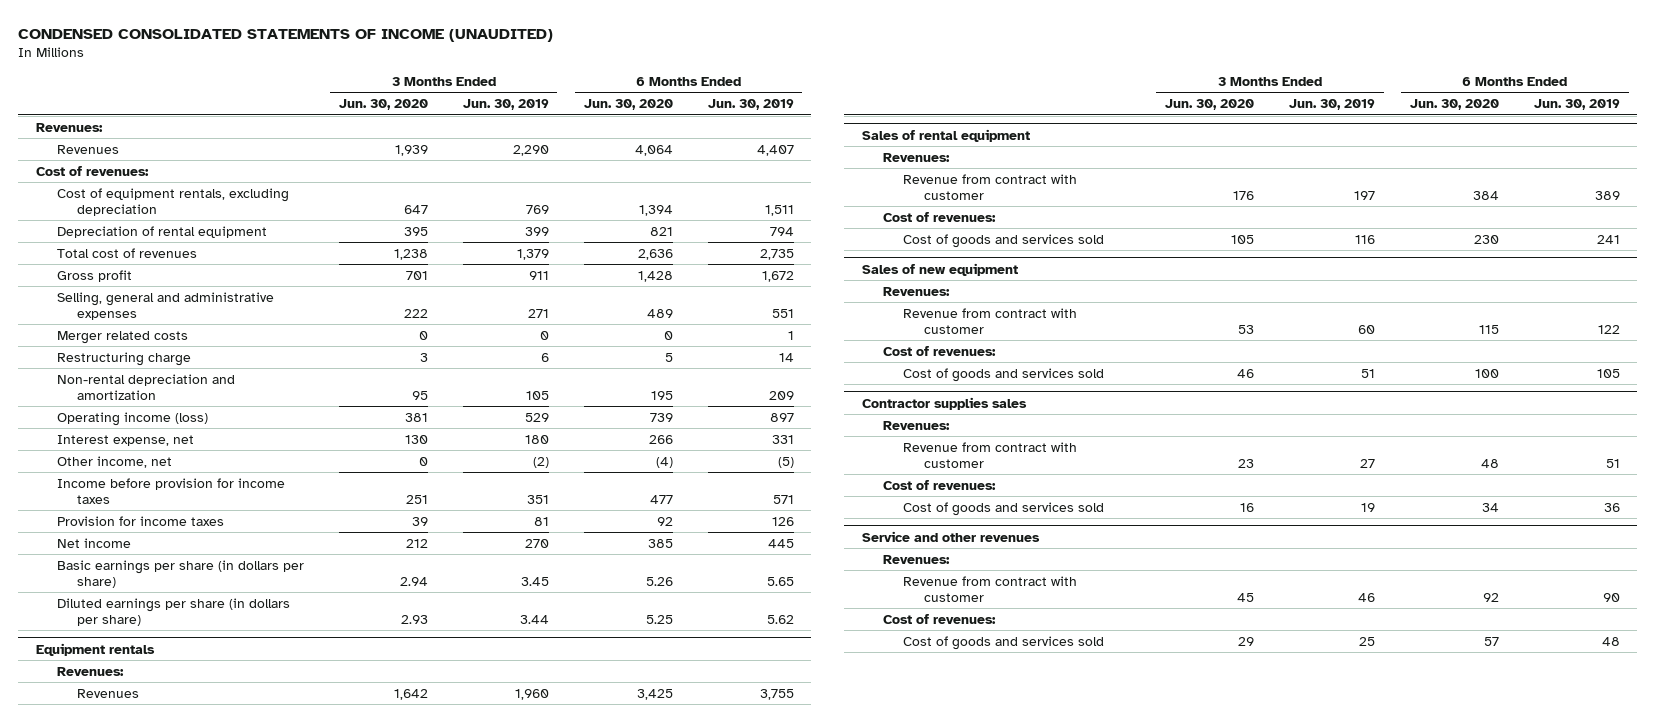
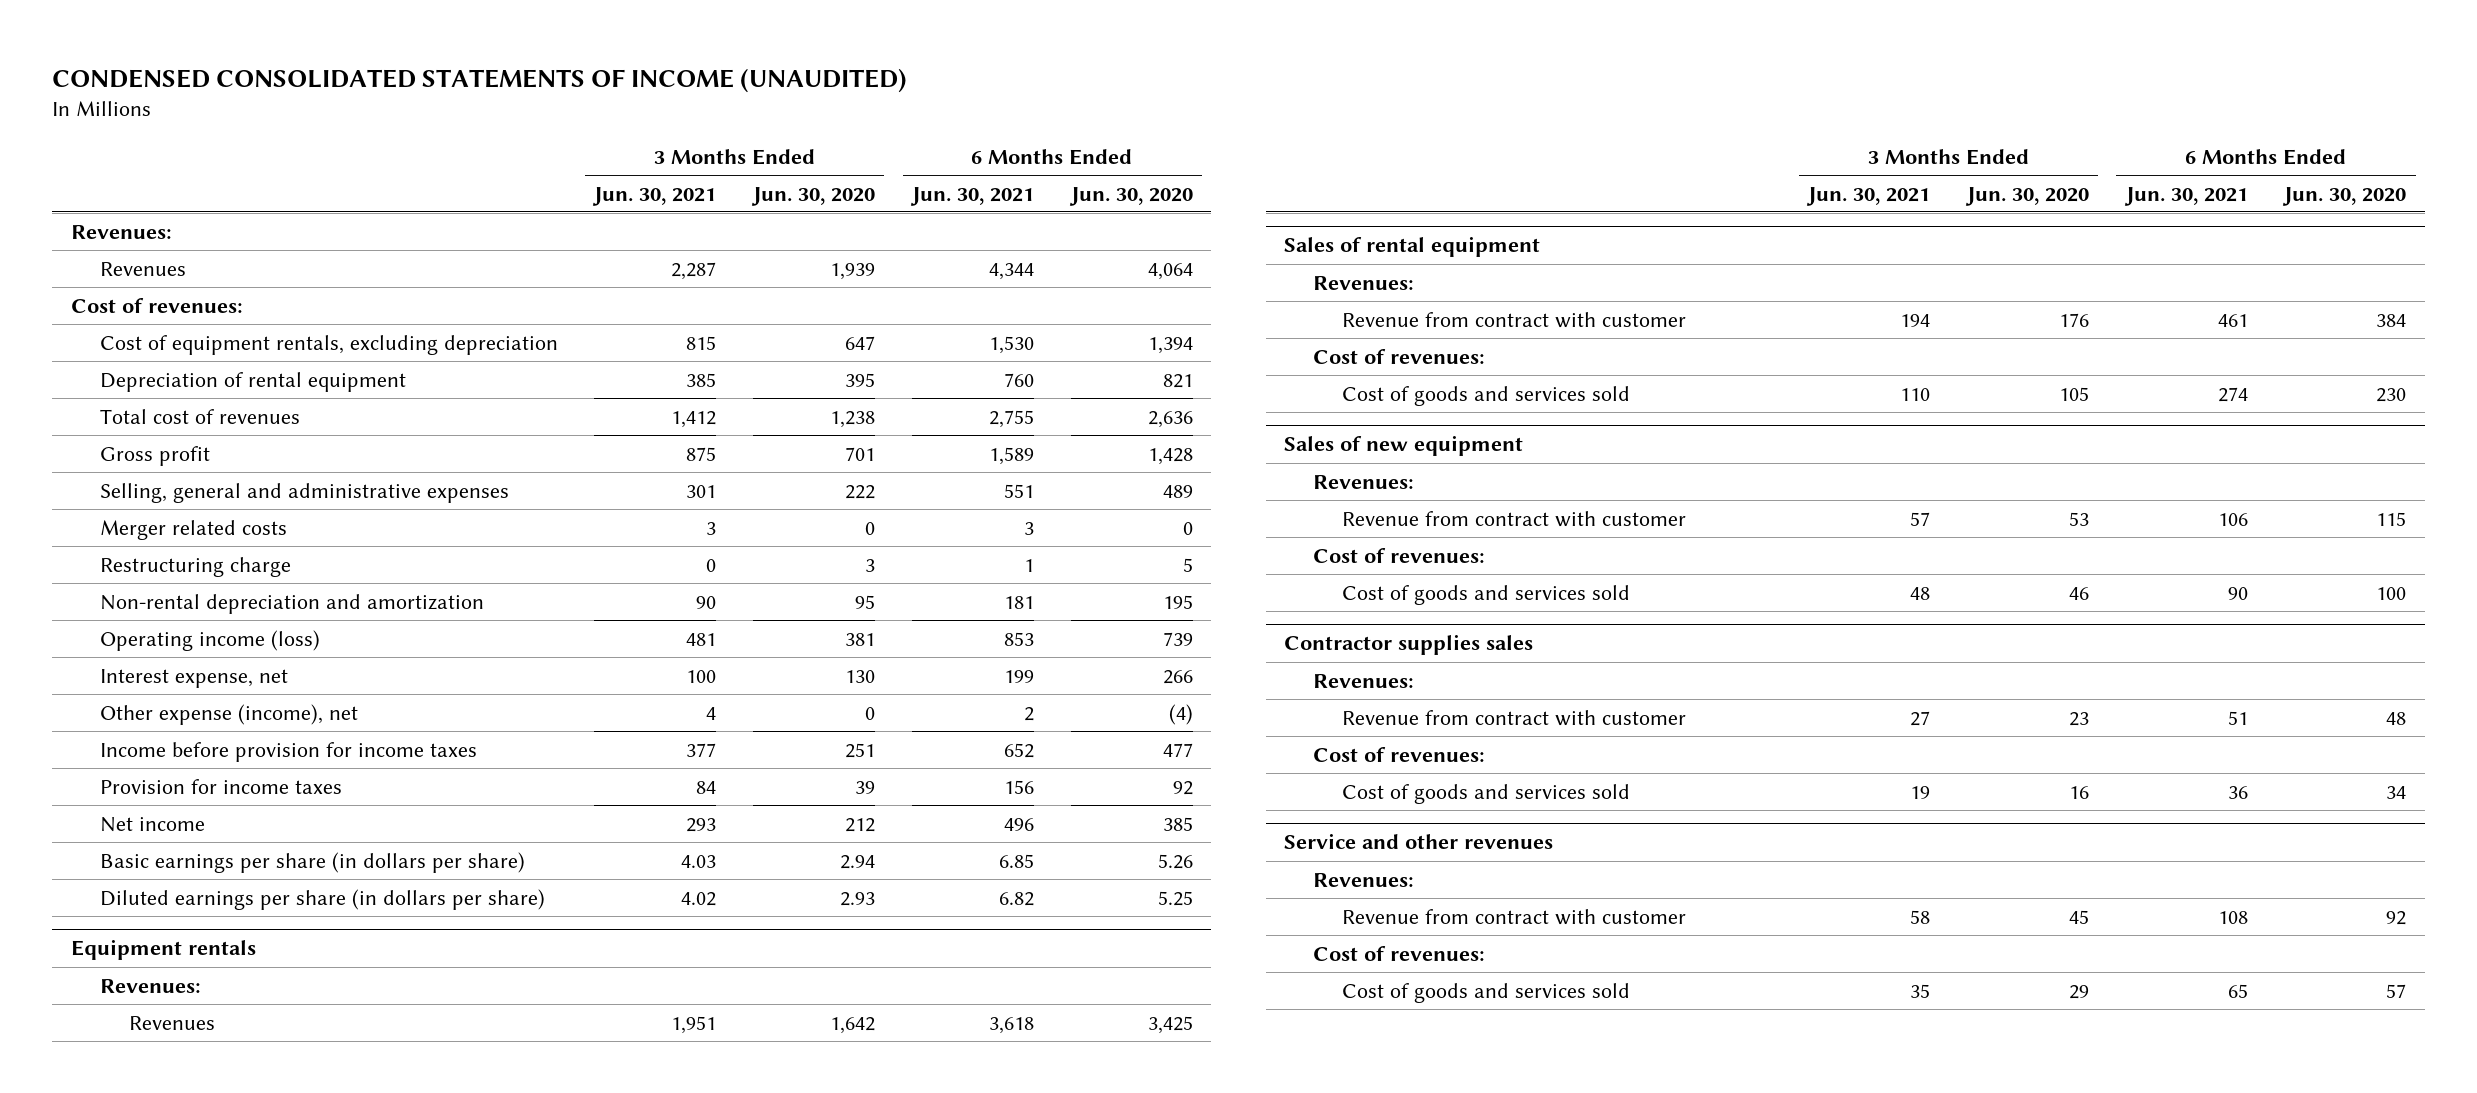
- | 3 Months Ended Jun. 30, 2020 | 3 Months Ended Jun. 30, 2019 | 6 Months Ended Jun. 30, 2020 | 6 Months Ended Jun. 30, 2019
+ | 3 Months Ended Jun. 30, 2021 | 3 Months Ended Jun. 30, 2020 | 6 Months Ended Jun. 30, 2021 | 6 Months Ended Jun. 30, 2020
- Other income, net | 0 | (2) | (4) | (5)
+ Other expense (income), net | 4 | 0 | 2 | (4)

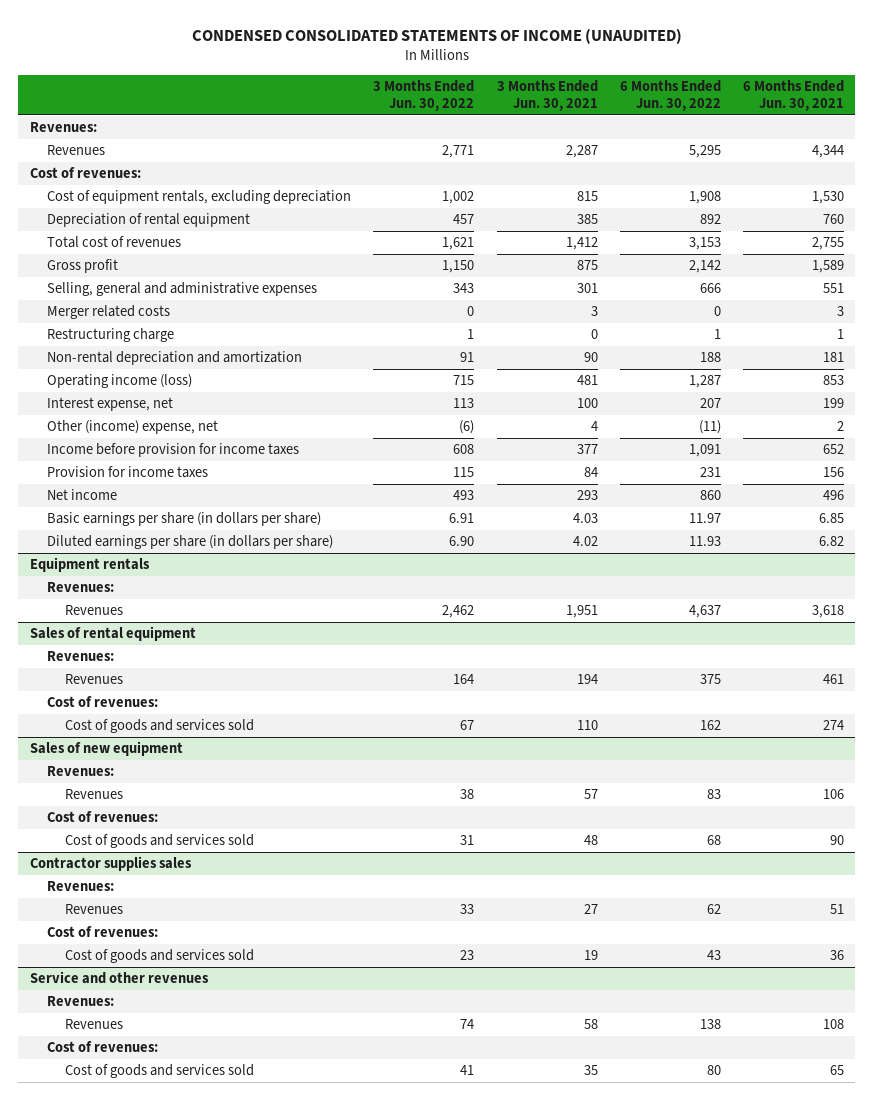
- | 3 Months Ended Jun. 30, 2021 | 3 Months Ended Jun. 30, 2020 | 6 Months Ended Jun. 30, 2021 | 6 Months Ended Jun. 30, 2020
+ | 3 Months Ended Jun. 30, 2022 | 3 Months Ended Jun. 30, 2021 | 6 Months Ended Jun. 30, 2022 | 6 Months Ended Jun. 30, 2021
- Other expense (income), net | 4 | 0 | 2 | (4)
+ Other (income) expense, net | (6) | 4 | (11) | 2
@ Sales of rental equipment
- Revenue from contract with customer | 194 | 176 | 461 | 384
+ Revenues | 164 | 194 | 375 | 461
@ Sales of new equipment
- Revenue from contract with customer | 57 | 53 | 106 | 115
+ Revenues | 38 | 57 | 83 | 106
@ Contractor supplies sales
- Revenue from contract with customer | 27 | 23 | 51 | 48
+ Revenues | 33 | 27 | 62 | 51
@ Service and other revenues
- Revenue from contract with customer | 58 | 45 | 108 | 92
+ Revenues | 74 | 58 | 138 | 108

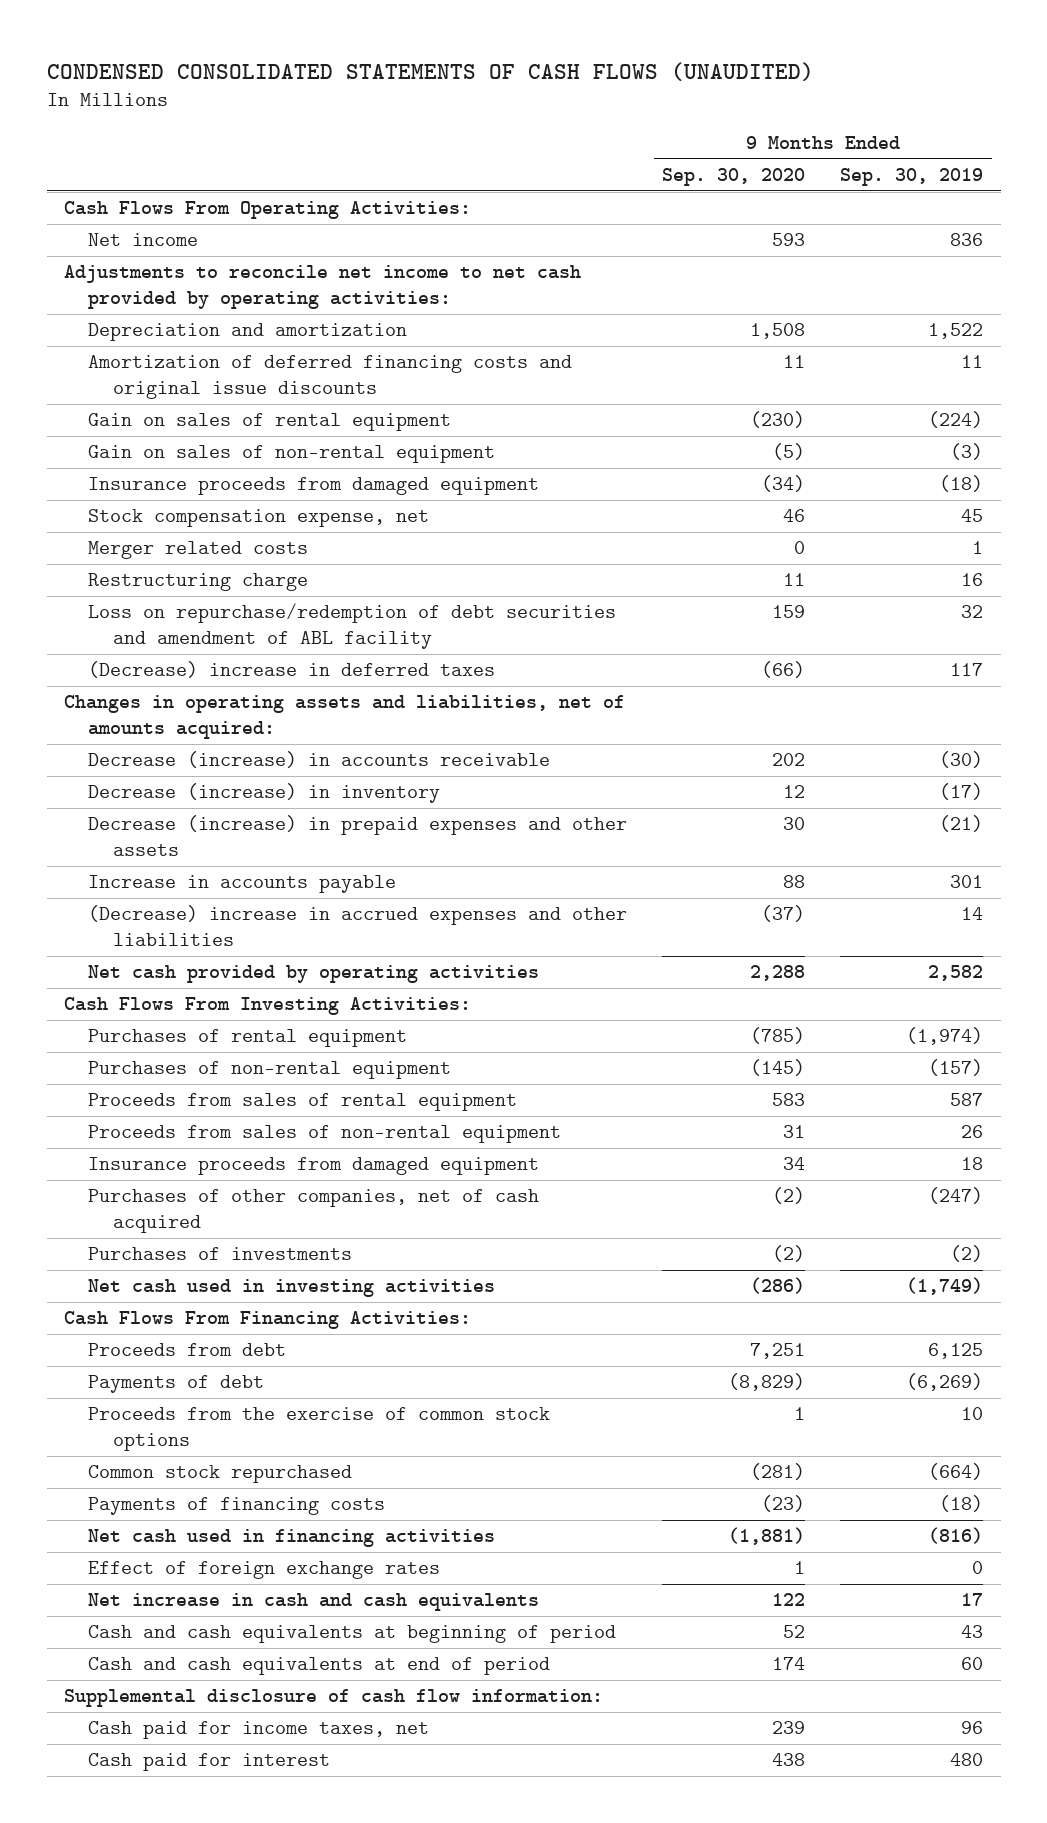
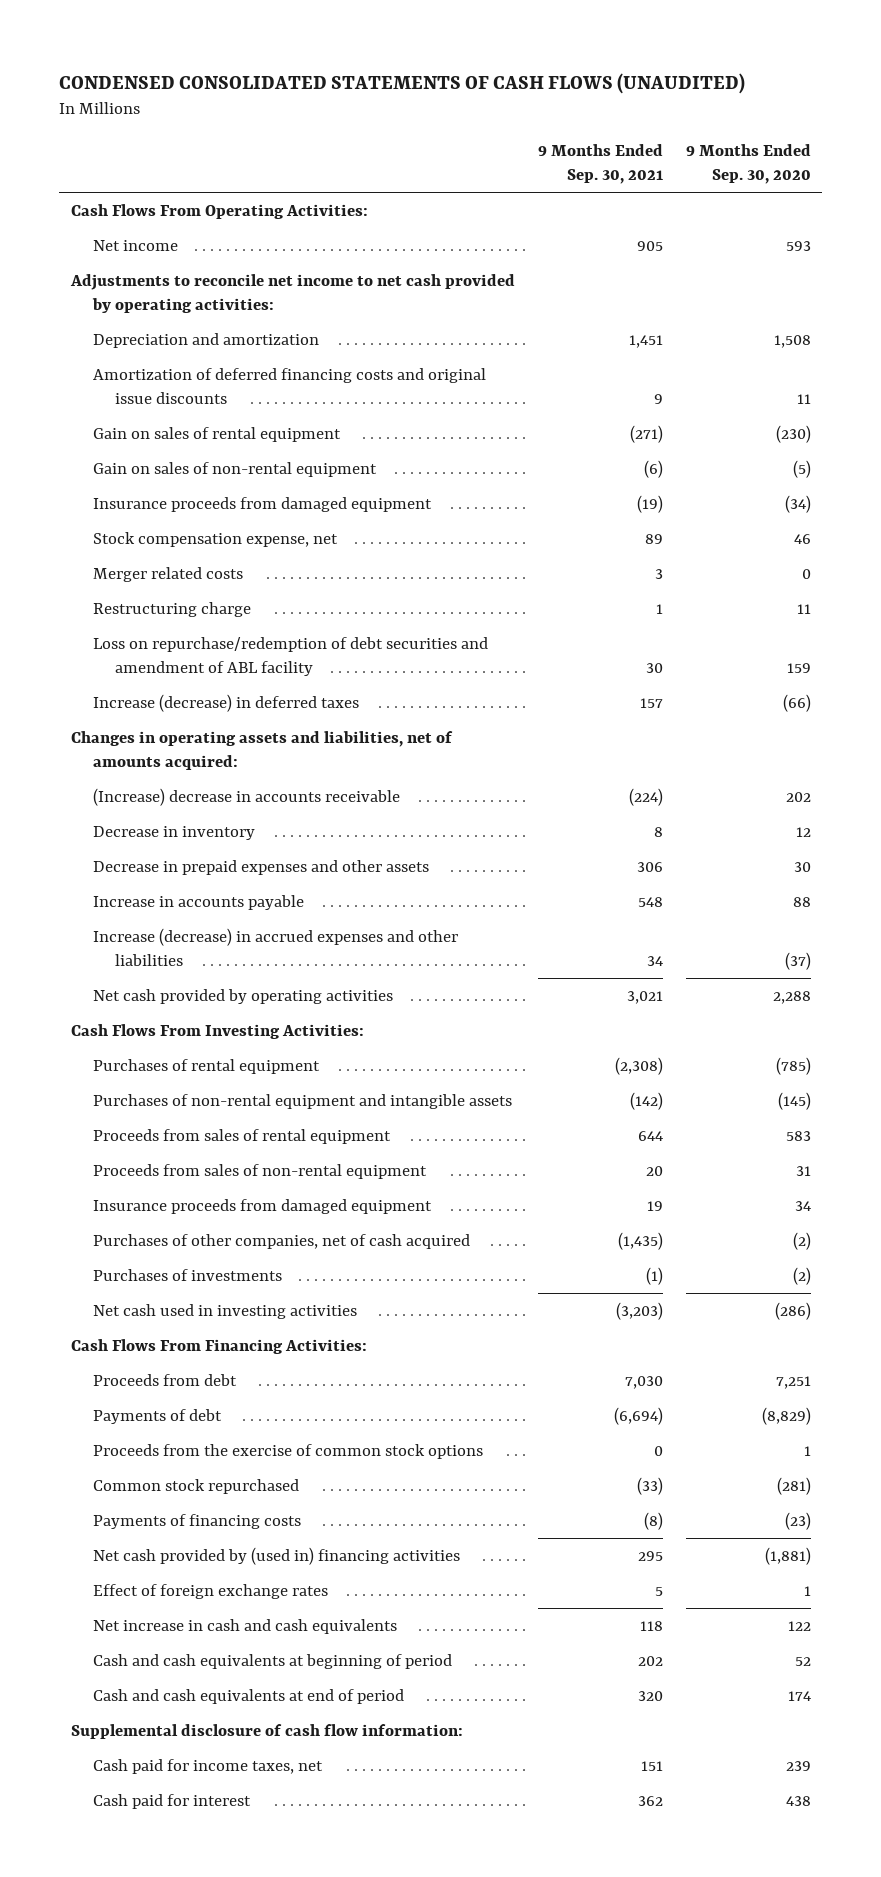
- | 9 Months Ended Sep. 30, 2020 | 9 Months Ended Sep. 30, 2019
+ | 9 Months Ended Sep. 30, 2021 | 9 Months Ended Sep. 30, 2020
- (Decrease) increase in deferred taxes | (66) | 117
+ Increase (decrease) in deferred taxes | 157 | (66)
- Decrease (increase) in accounts receivable | 202 | (30)
- Decrease (increase) in inventory | 12 | (17)
- Decrease (increase) in prepaid expenses and other assets | 30 | (21)
+ (Increase) decrease in accounts receivable | (224) | 202
+ Decrease in inventory | 8 | 12
+ Decrease in prepaid expenses and other assets | 306 | 30
- (Decrease) increase in accrued expenses and other liabilities | (37) | 14
+ Increase (decrease) in accrued expenses and other liabilities | 34 | (37)
- Purchases of non-rental equipment | (145) | (157)
+ Purchases of non-rental equipment and intangible assets | (142) | (145)
- Net cash used in financing activities | (1,881) | (816)
+ Net cash provided by (used in) financing activities | 295 | (1,881)

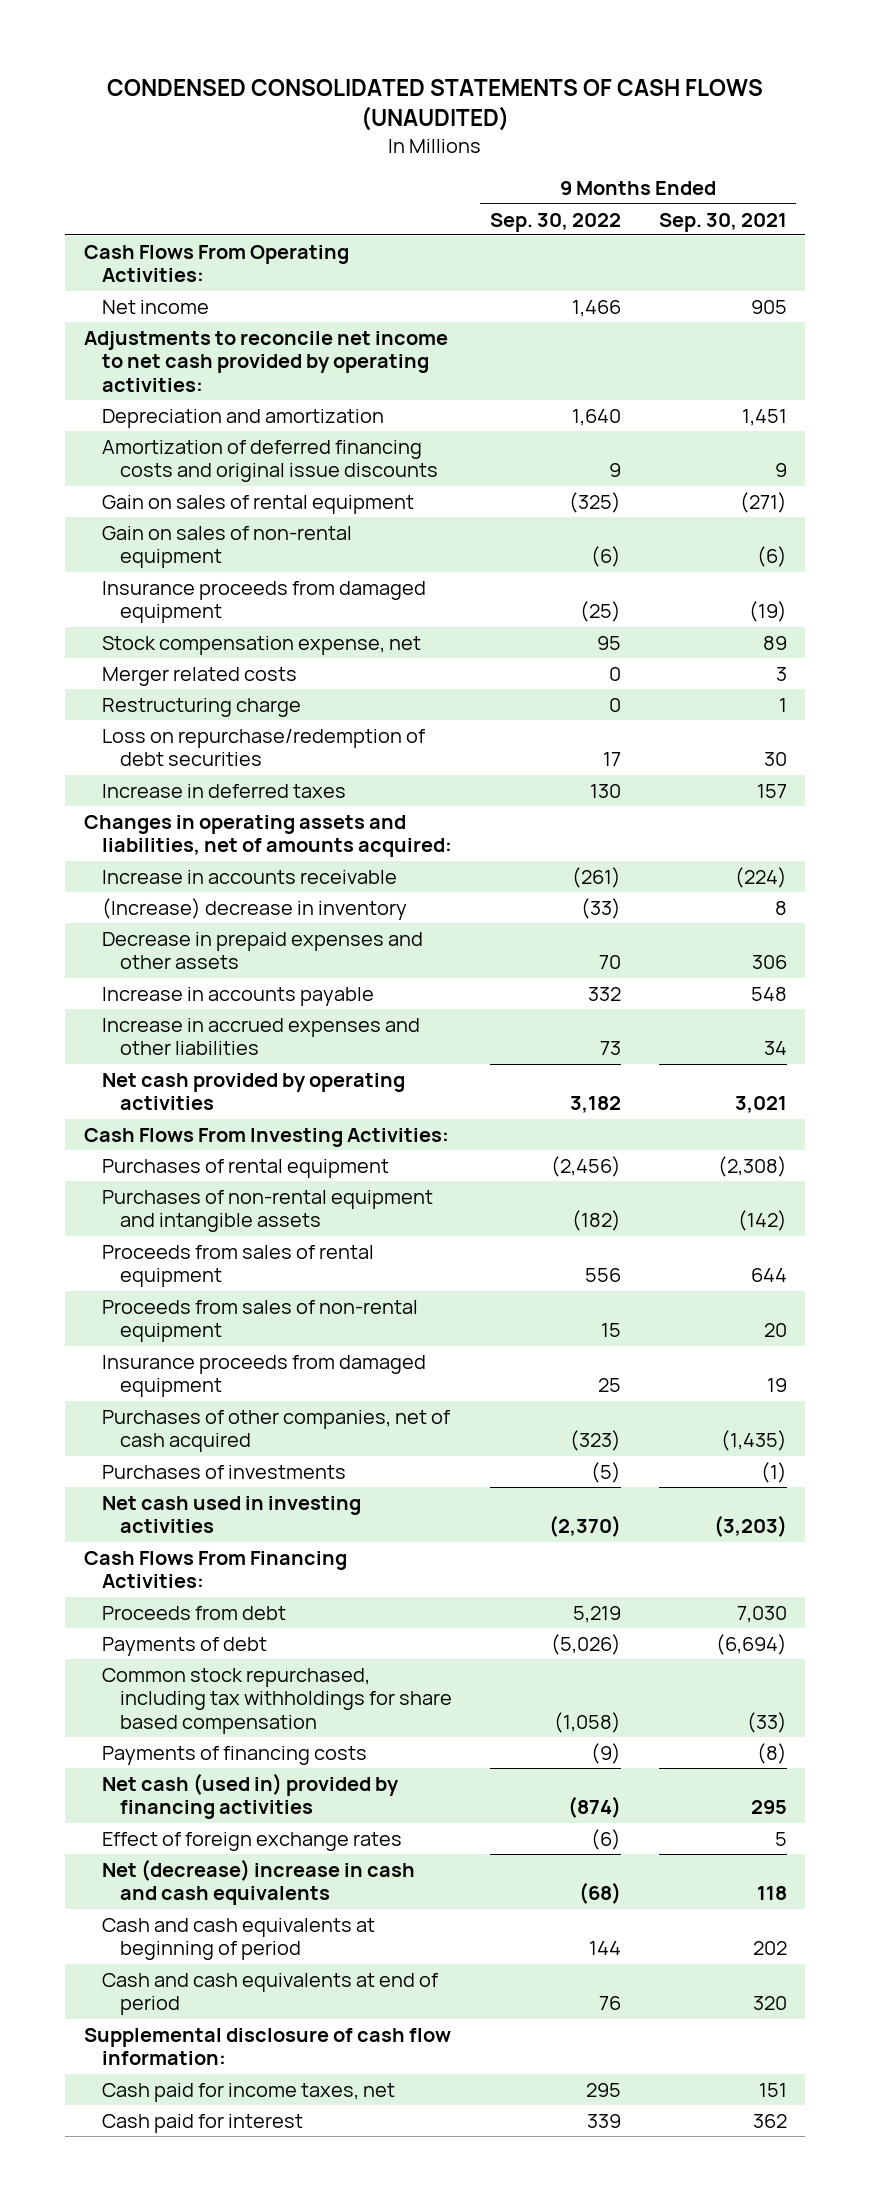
- | 9 Months Ended Sep. 30, 2021 | 9 Months Ended Sep. 30, 2020
+ | 9 Months Ended Sep. 30, 2022 | 9 Months Ended Sep. 30, 2021
- Loss on repurchase/redemption of debt securities and amendment of ABL facility | 30 | 159
- Increase (decrease) in deferred taxes | 157 | (66)
+ Loss on repurchase/redemption of debt securities | 17 | 30
+ Increase in deferred taxes | 130 | 157
- (Increase) decrease in accounts receivable | (224) | 202
- Decrease in inventory | 8 | 12
+ Increase in accounts receivable | (261) | (224)
+ (Increase) decrease in inventory | (33) | 8
- Increase (decrease) in accrued expenses and other liabilities | 34 | (37)
+ Increase in accrued expenses and other liabilities | 73 | 34
- Proceeds from the exercise of common stock options | 0 | 1
- Common stock repurchased | (33) | (281)
+ Common stock repurchased, including tax withholdings for share based compensation | (1,058) | (33)
- Net cash provided by (used in) financing activities | 295 | (1,881)
+ Net cash (used in) provided by financing activities | (874) | 295
- Net increase in cash and cash equivalents | 118 | 122
+ Net (decrease) increase in cash and cash equivalents | (68) | 118

